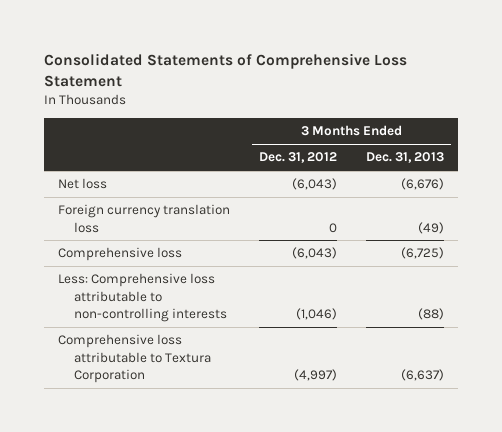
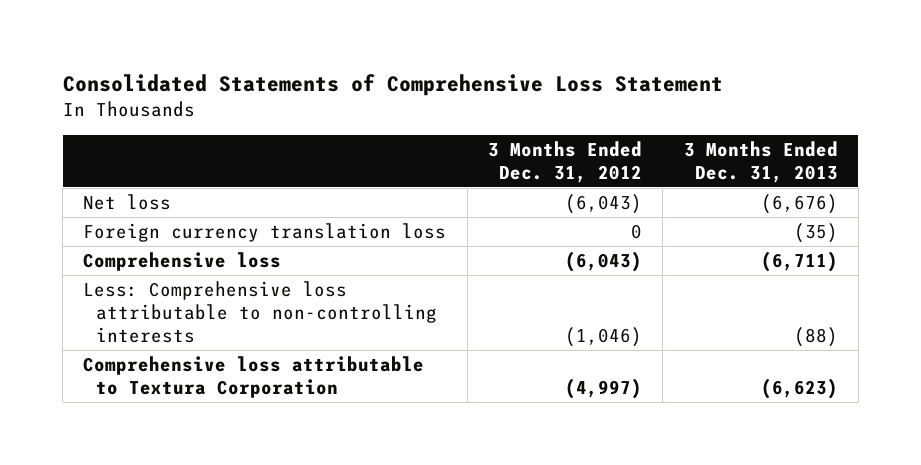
- Foreign currency translation loss | 0 | (49)
- Comprehensive loss | (6,043) | (6,725)
+ Foreign currency translation loss | 0 | (35)
+ Comprehensive loss | (6,043) | (6,711)
- Comprehensive loss attributable to Textura Corporation | (4,997) | (6,637)
+ Comprehensive loss attributable to Textura Corporation | (4,997) | (6,623)

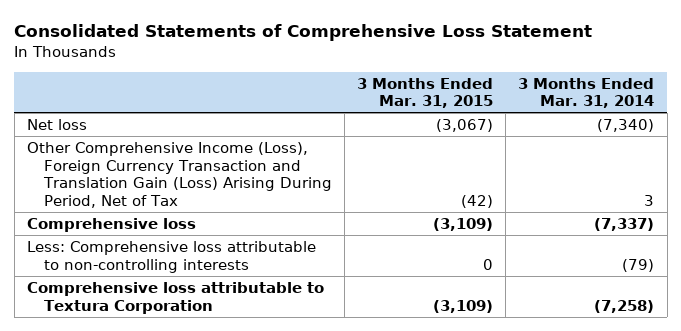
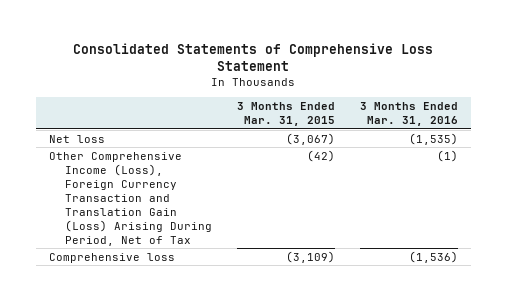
- | 3 Months Ended Mar. 31, 2015 | 3 Months Ended Mar. 31, 2014
+ | 3 Months Ended Mar. 31, 2015 | 3 Months Ended Mar. 31, 2016
- Less: Comprehensive loss attributable to non-controlling interests | 0 | (79)
- Comprehensive loss attributable to Textura Corporation | (3,109) | (7,258)

